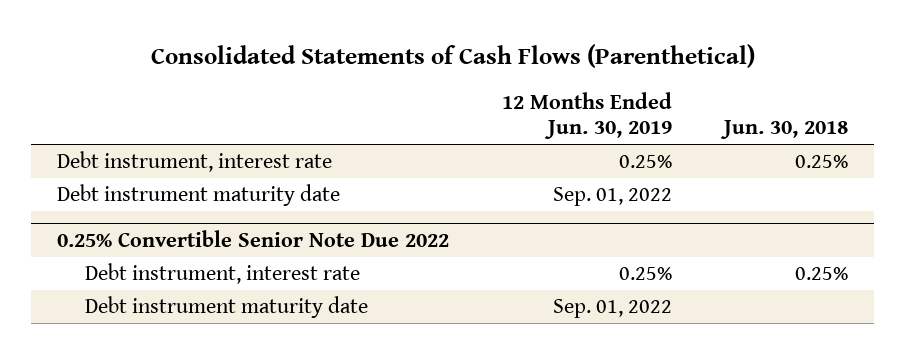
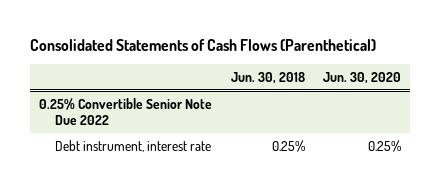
- | 12 Months Ended Jun. 30, 2019 | Jun. 30, 2018
+ | Jun. 30, 2018 | Jun. 30, 2020
- Debt instrument, interest rate | 0.25% | 0.25%
- Debt instrument maturity date | Sep. 01, 2022 |
@ 0.25% Convertible Senior Note Due 2022
- Debt instrument maturity date | Sep. 01, 2022 |

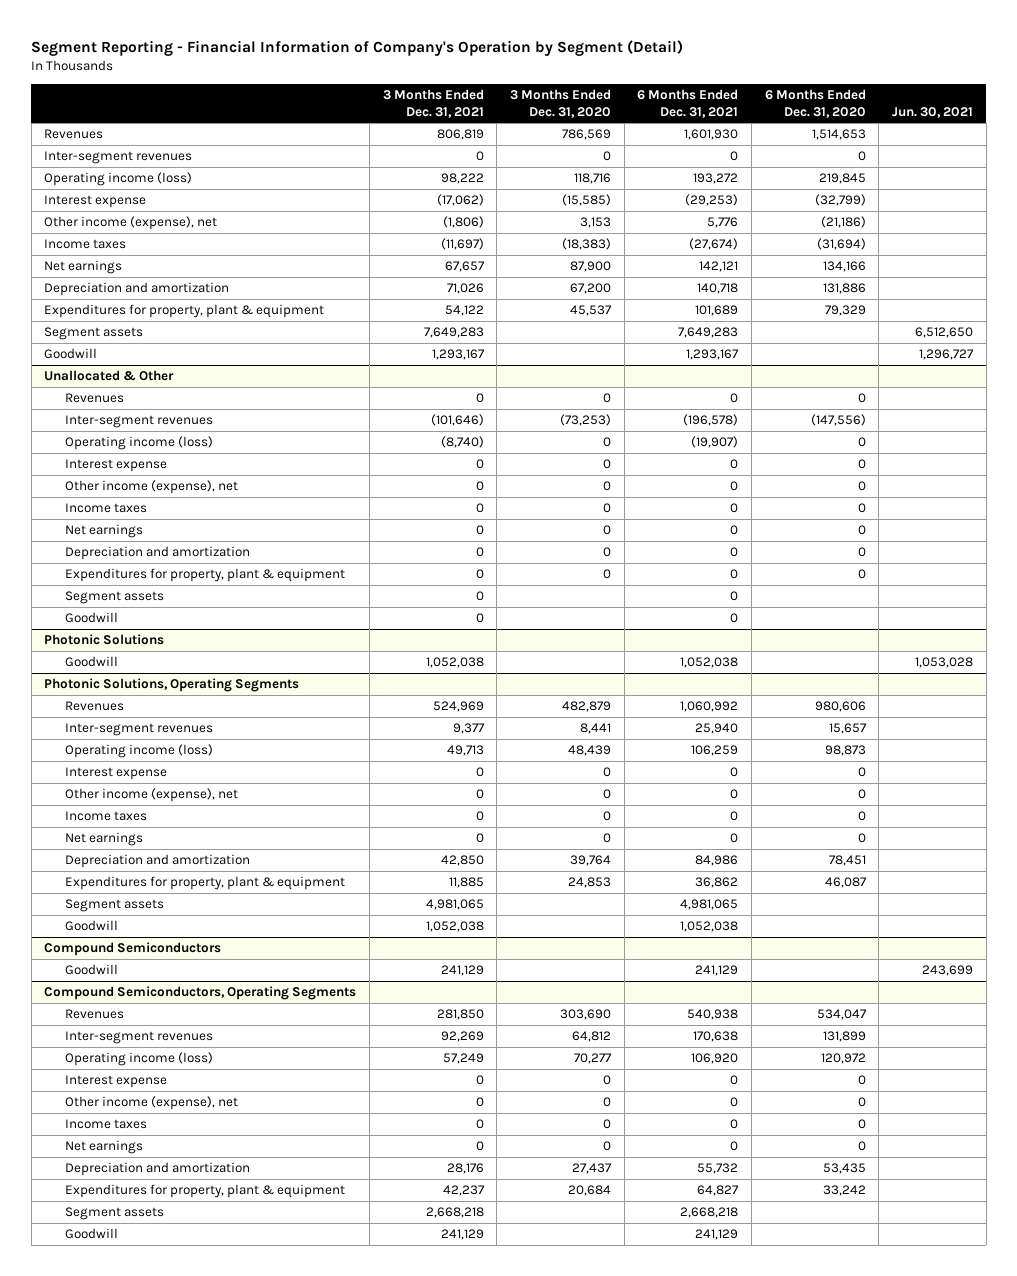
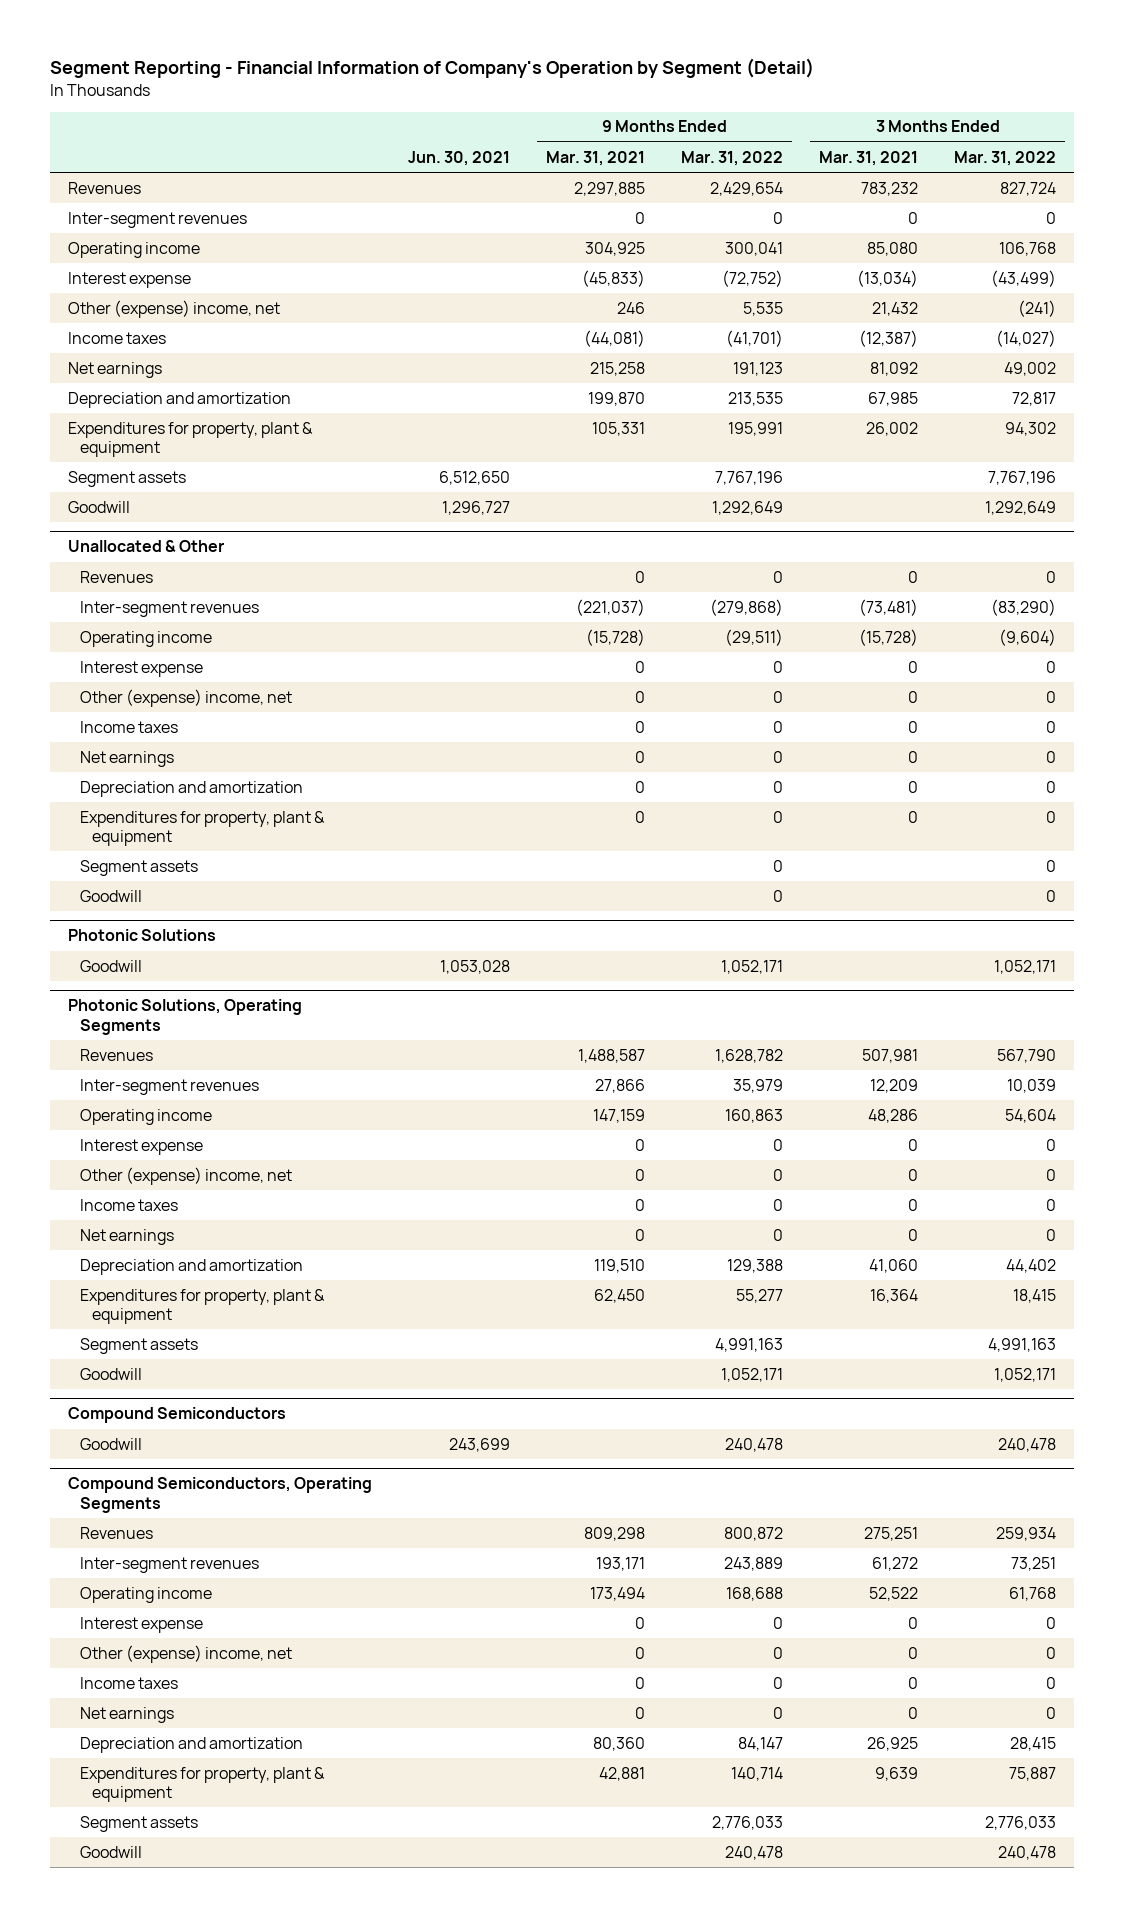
- | 3 Months Ended Dec. 31, 2021 | 3 Months Ended Dec. 31, 2020 | 6 Months Ended Dec. 31, 2021 | 6 Months Ended Dec. 31, 2020 | Jun. 30, 2021
+ | Jun. 30, 2021 | 9 Months Ended Mar. 31, 2021 | 9 Months Ended Mar. 31, 2022 | 3 Months Ended Mar. 31, 2021 | 3 Months Ended Mar. 31, 2022
- Operating income (loss) | 98,222 | 118,716 | 193,272 | 219,845 |
+ Operating income | | 304,925 | 300,041 | 85,080 | 106,768
- Other income (expense), net | (1,806) | 3,153 | 5,776 | (21,186) |
+ Other (expense) income, net | | 246 | 5,535 | 21,432 | (241)
@ Unallocated & Other
- Operating income (loss) | (8,740) | 0 | (19,907) | 0 |
+ Operating income | | (15,728) | (29,511) | (15,728) | (9,604)
- Other income (expense), net | 0 | 0 | 0 | 0 |
+ Other (expense) income, net | | 0 | 0 | 0 | 0
@ Photonic Solutions, Operating Segments
- Operating income (loss) | 49,713 | 48,439 | 106,259 | 98,873 |
+ Operating income | | 147,159 | 160,863 | 48,286 | 54,604
- Other income (expense), net | 0 | 0 | 0 | 0 |
+ Other (expense) income, net | | 0 | 0 | 0 | 0
@ Compound Semiconductors, Operating Segments
- Operating income (loss) | 57,249 | 70,277 | 106,920 | 120,972 |
+ Operating income | | 173,494 | 168,688 | 52,522 | 61,768
- Other income (expense), net | 0 | 0 | 0 | 0 |
+ Other (expense) income, net | | 0 | 0 | 0 | 0

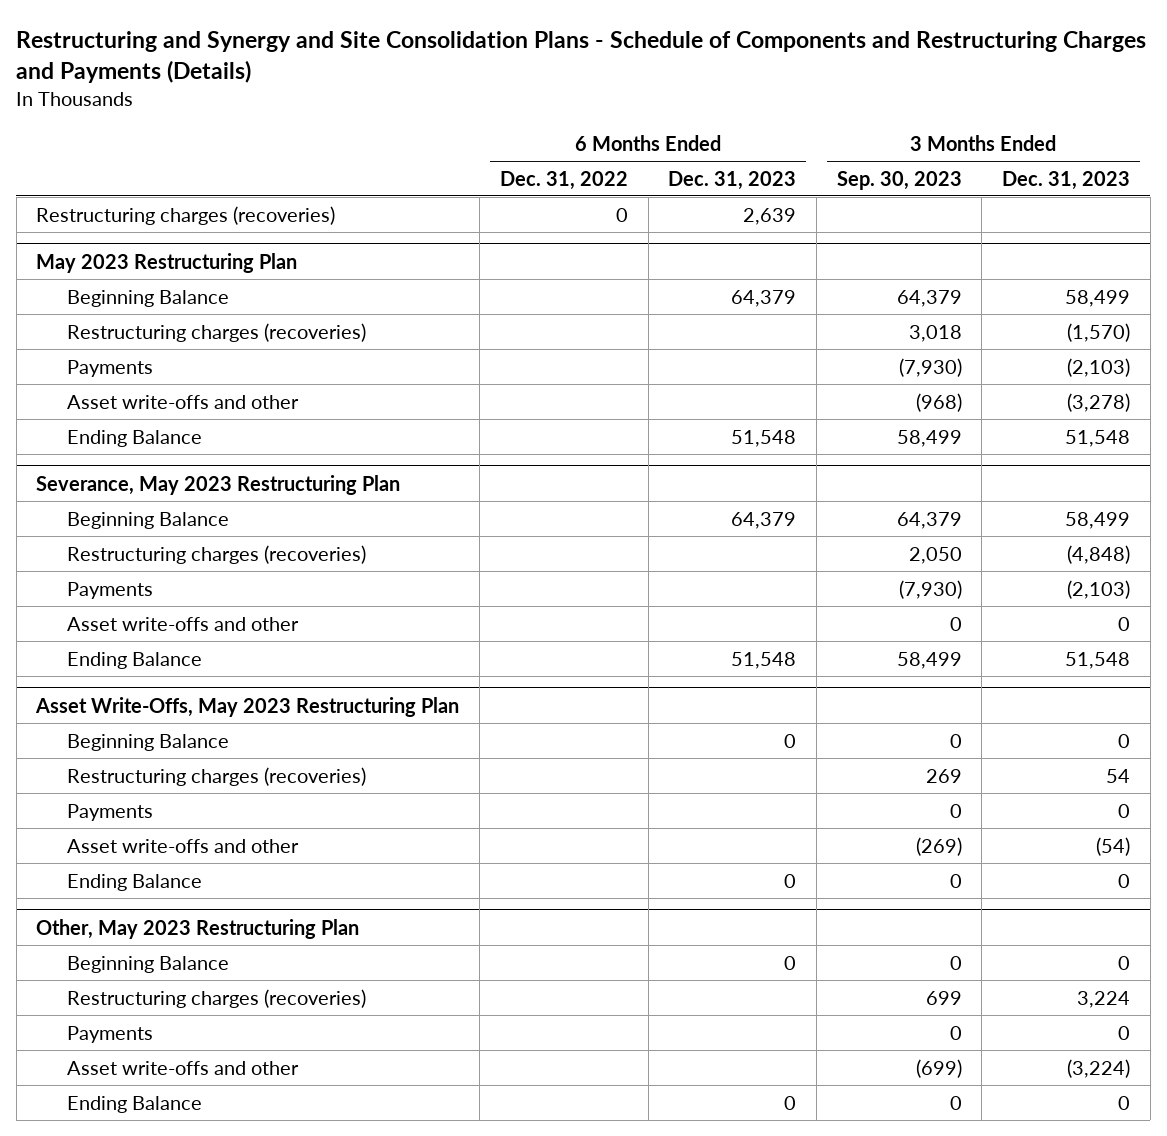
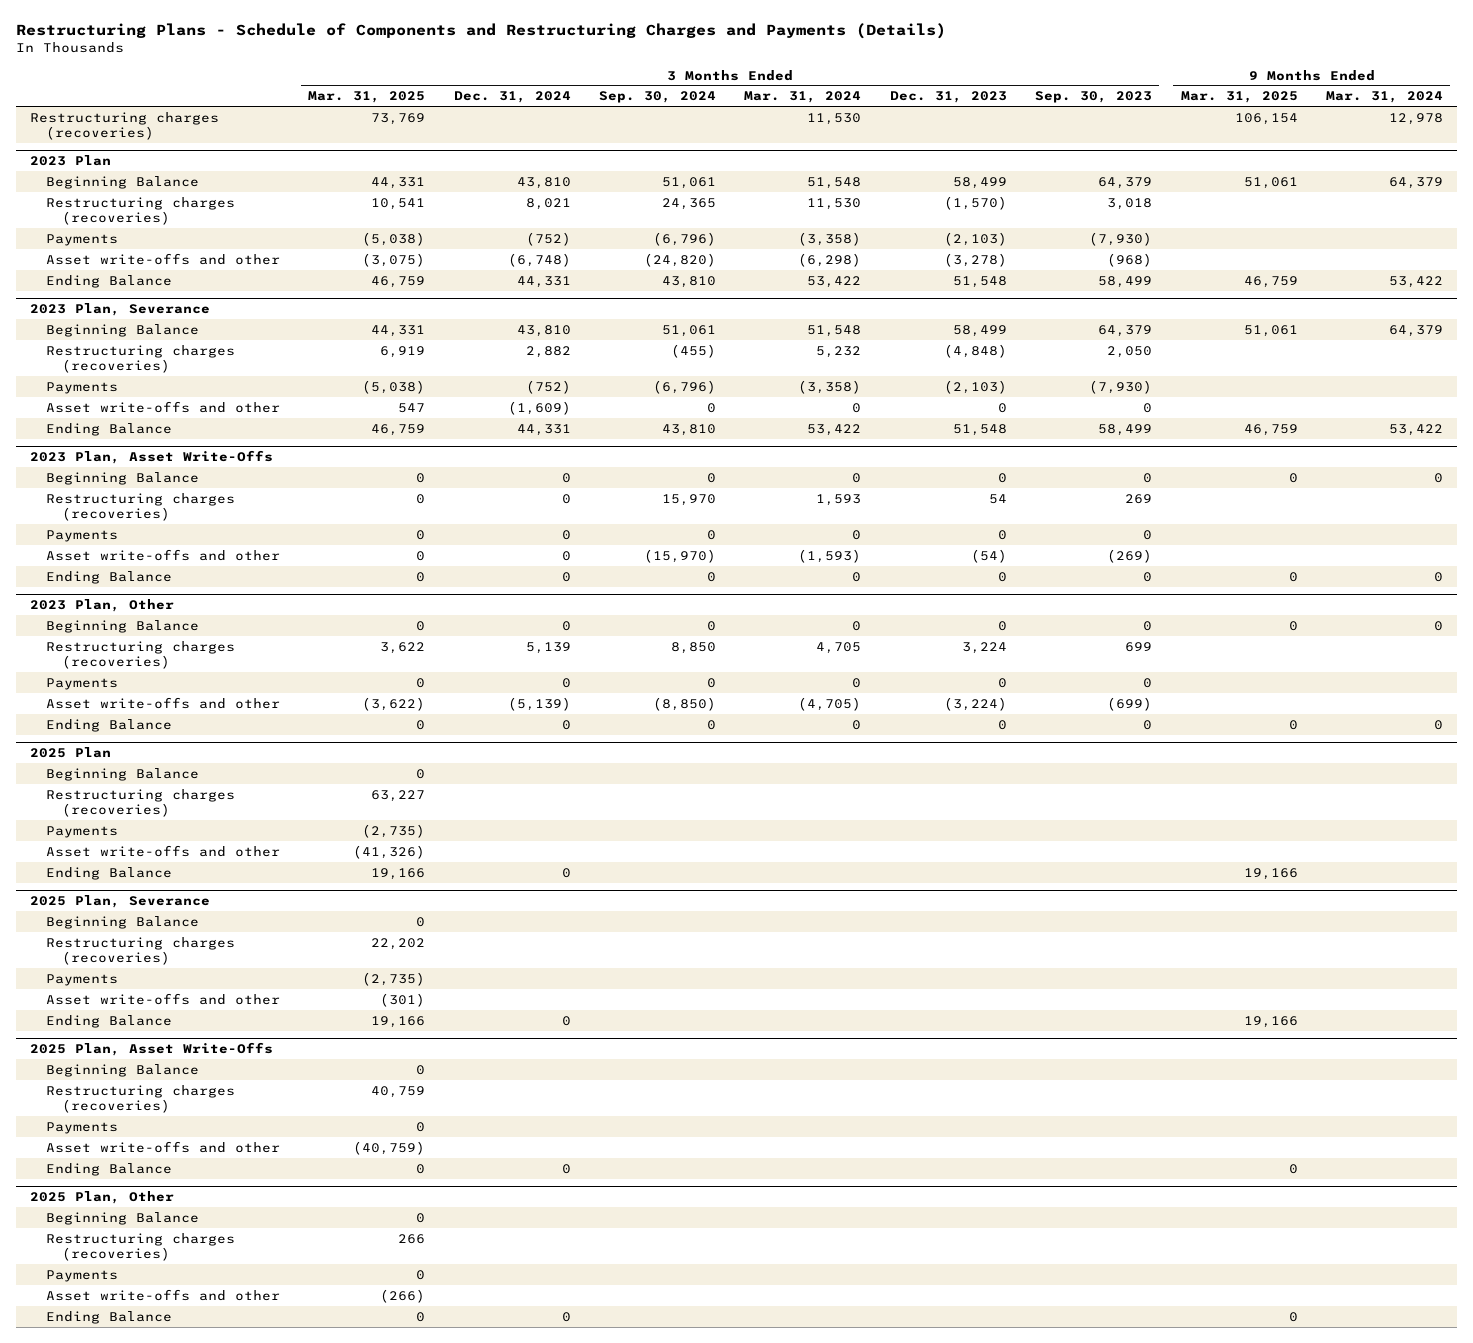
- Restructuring and Synergy and Site Consolidation Plans - Schedule of Components and Restructuring Charges and Payments (Details)
+ Restructuring Plans - Schedule of Components and Restructuring Charges and Payments (Details)
- | 6 Months Ended Dec. 31, 2022 | 6 Months Ended Dec. 31, 2023 | 3 Months Ended Sep. 30, 2023 | 3 Months Ended Dec. 31, 2023
+ | 3 Months Ended Mar. 31, 2025 | 3 Months Ended Dec. 31, 2024 | 3 Months Ended Sep. 30, 2024 | 3 Months Ended Mar. 31, 2024 | 3 Months Ended Dec. 31, 2023 | 3 Months Ended Sep. 30, 2023 | 9 Months Ended Mar. 31, 2025 | 9 Months Ended Mar. 31, 2024
- May 2023 Restructuring Plan
+ 2023 Plan
- Severance, May 2023 Restructuring Plan
+ 2023 Plan, Severance
- Asset Write-Offs, May 2023 Restructuring Plan
+ 2023 Plan, Asset Write-Offs
- Other, May 2023 Restructuring Plan
+ 2023 Plan, Other
+ 2025 Plan
+ Beginning Balance | 0 | | | | | | |
+ Restructuring charges (recoveries) | 63,227 | | | | | | |
+ Payments | (2,735) | | | | | | |
+ Asset write-offs and other | (41,326) | | | | | | |
+ Ending Balance | 19,166 | 0 | | | | | 19,166 |
+ 2025 Plan, Severance
+ Beginning Balance | 0 | | | | | | |
+ Restructuring charges (recoveries) | 22,202 | | | | | | |
+ Payments | (2,735) | | | | | | |
+ Asset write-offs and other | (301) | | | | | | |
+ Ending Balance | 19,166 | 0 | | | | | 19,166 |
+ 2025 Plan, Asset Write-Offs
+ Beginning Balance | 0 | | | | | | |
+ Restructuring charges (recoveries) | 40,759 | | | | | | |
+ Payments | 0 | | | | | | |
+ Asset write-offs and other | (40,759) | | | | | | |
+ Ending Balance | 0 | 0 | | | | | 0 |
+ 2025 Plan, Other
+ Beginning Balance | 0 | | | | | | |
+ Restructuring charges (recoveries) | 266 | | | | | | |
+ Payments | 0 | | | | | | |
+ Asset write-offs and other | (266) | | | | | | |
+ Ending Balance | 0 | 0 | | | | | 0 |

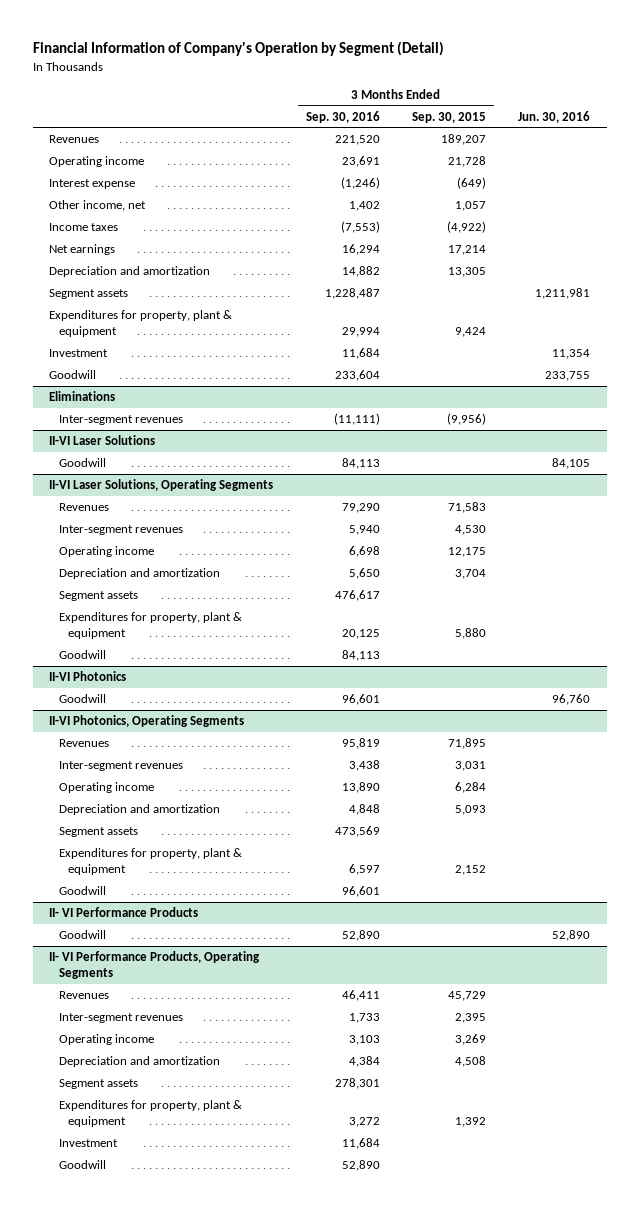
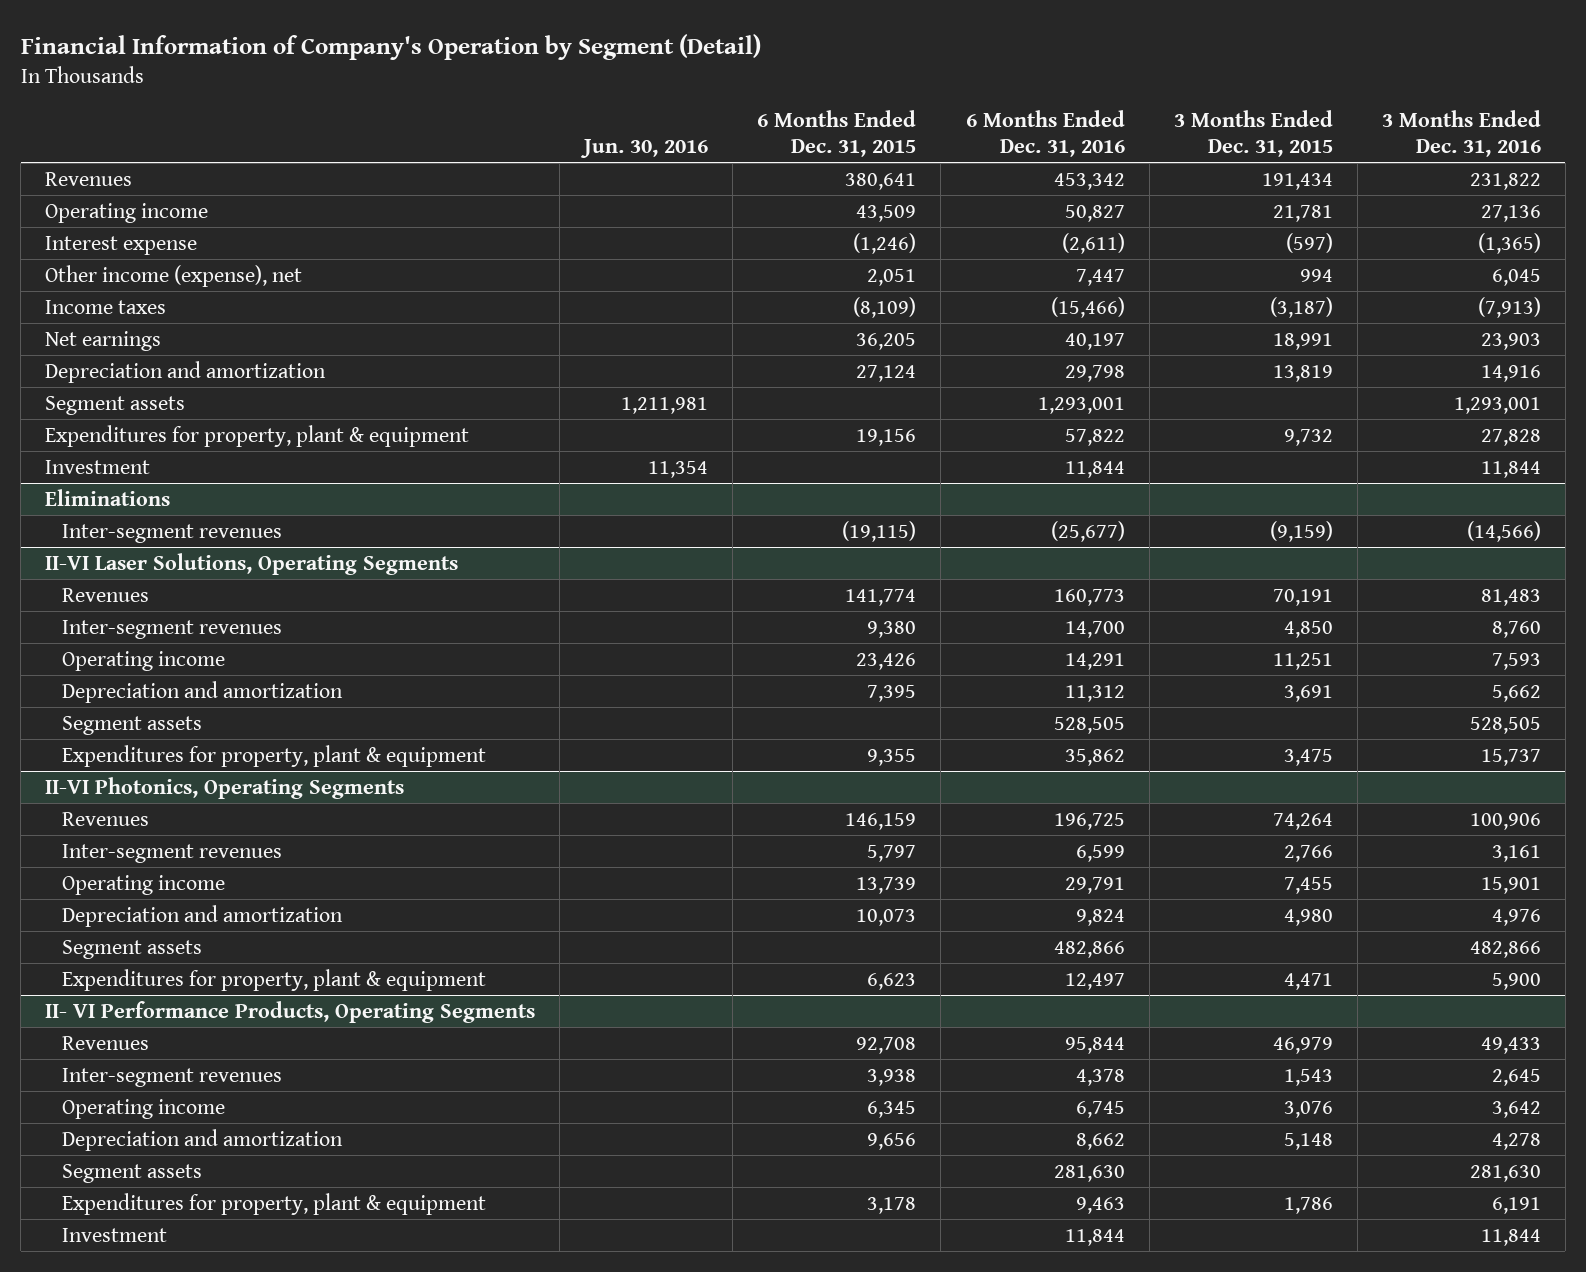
- | 3 Months Ended Sep. 30, 2016 | 3 Months Ended Sep. 30, 2015 | Jun. 30, 2016
+ | Jun. 30, 2016 | 6 Months Ended Dec. 31, 2015 | 6 Months Ended Dec. 31, 2016 | 3 Months Ended Dec. 31, 2015 | 3 Months Ended Dec. 31, 2016
- Other income, net | 1,402 | 1,057 |
+ Other income (expense), net | | 2,051 | 7,447 | 994 | 6,045
- Goodwill | 233,604 | | 233,755
- II-VI Laser Solutions
- Goodwill | 84,113 | | 84,105
@ II-VI Laser Solutions, Operating Segments
- Goodwill | 84,113 | |
- II-VI Photonics
- Goodwill | 96,601 | | 96,760
@ II-VI Photonics, Operating Segments
- Goodwill | 96,601 | |
- II- VI Performance Products
- Goodwill | 52,890 | | 52,890
@ II- VI Performance Products, Operating Segments
- Goodwill | 52,890 | |

